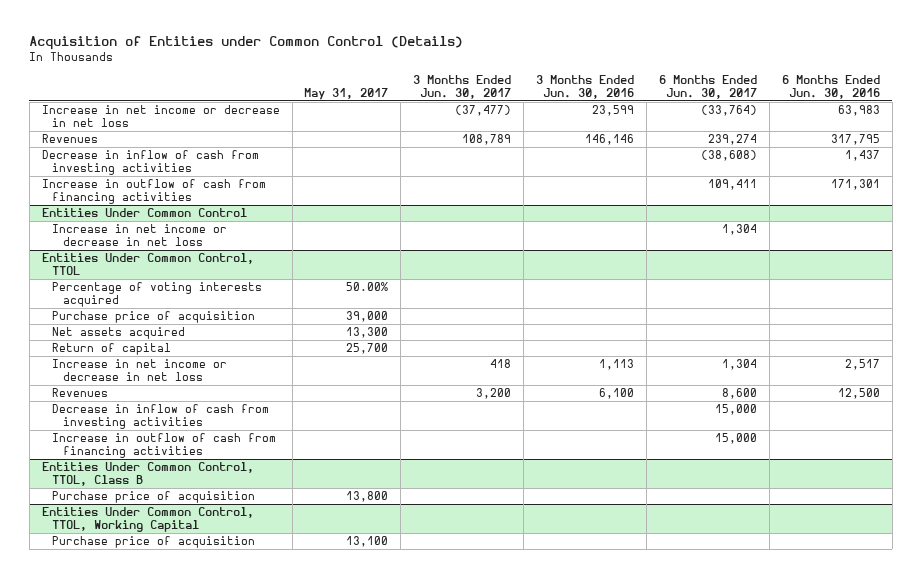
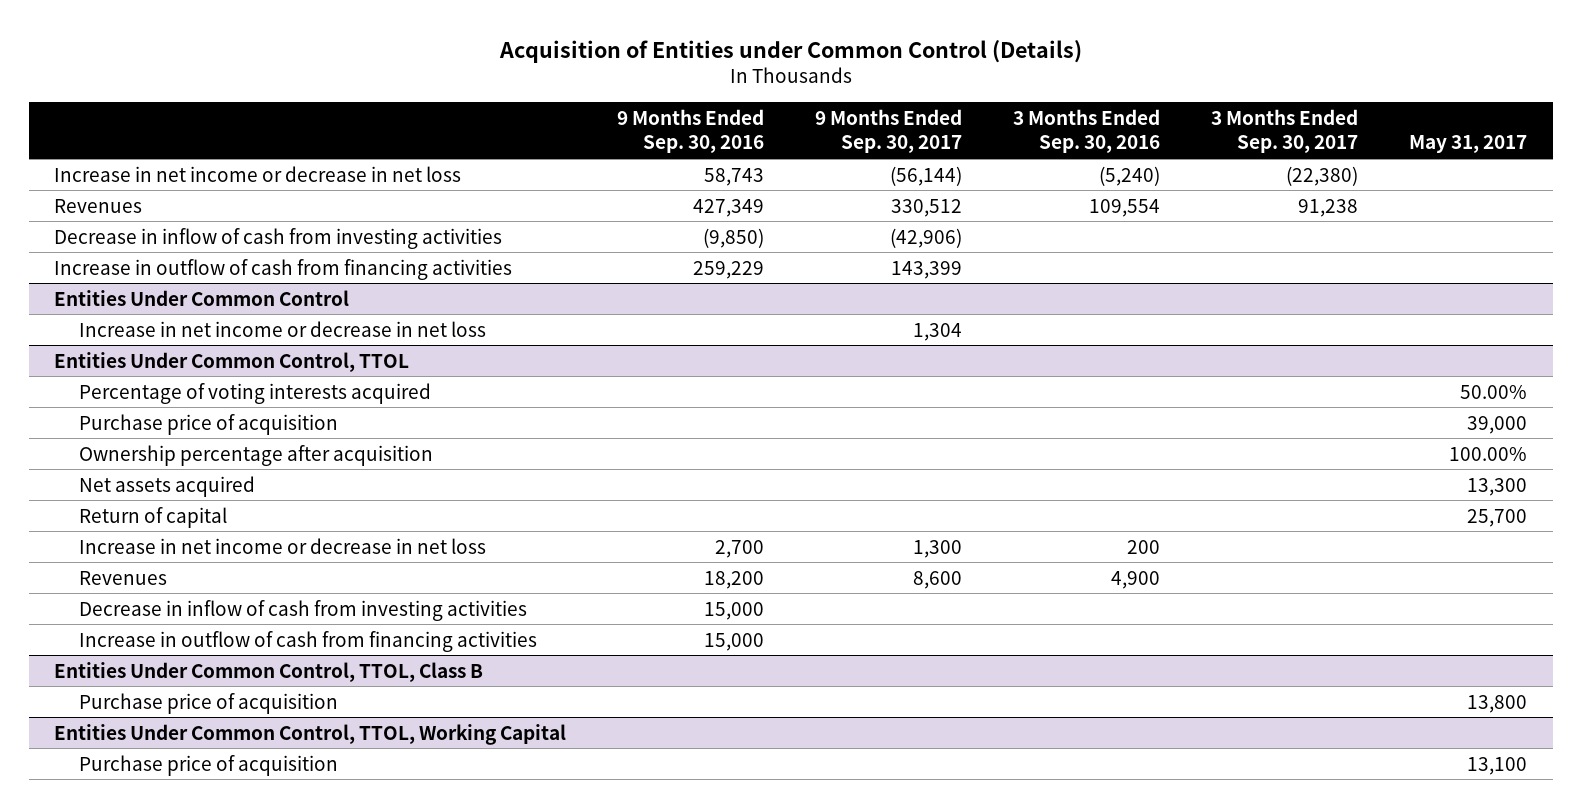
- | May 31, 2017 | 3 Months Ended Jun. 30, 2017 | 3 Months Ended Jun. 30, 2016 | 6 Months Ended Jun. 30, 2017 | 6 Months Ended Jun. 30, 2016
+ | 9 Months Ended Sep. 30, 2016 | 9 Months Ended Sep. 30, 2017 | 3 Months Ended Sep. 30, 2016 | 3 Months Ended Sep. 30, 2017 | May 31, 2017
@ Entities Under Common Control, TTOL
+ Ownership percentage after acquisition | | | | | 100.00%

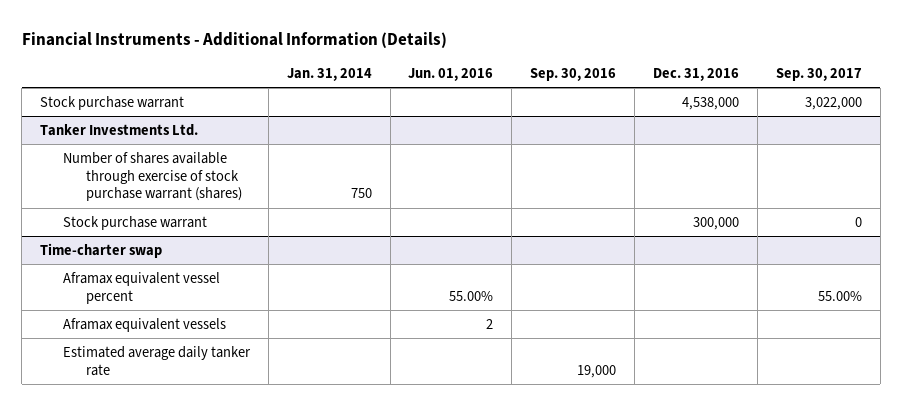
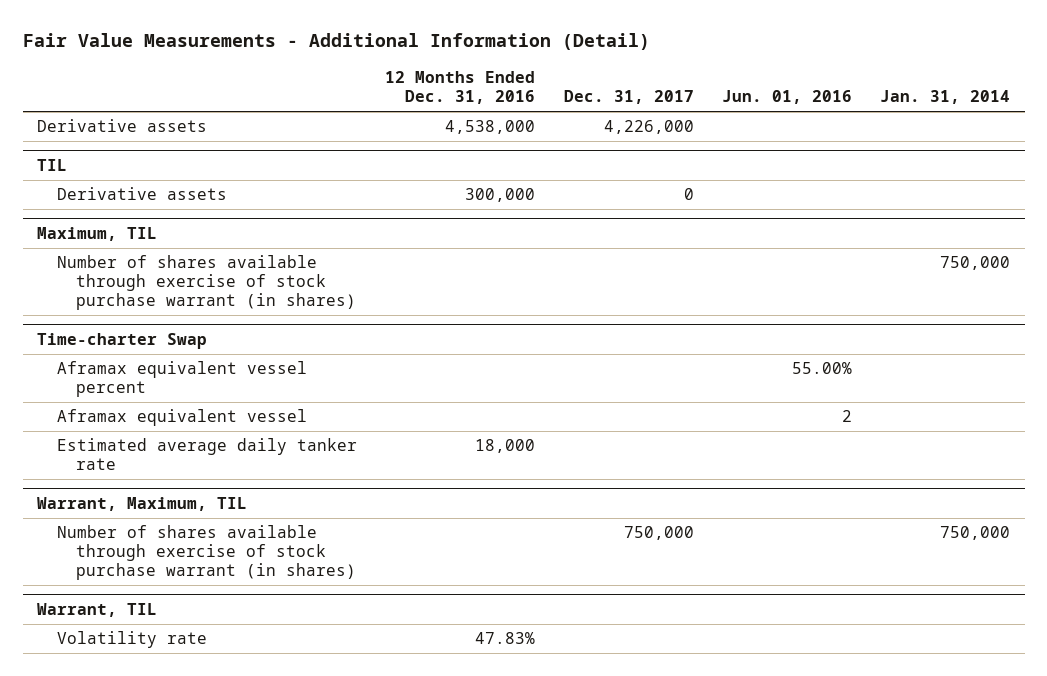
- Financial Instruments - Additional Information (Details)
+ Fair Value Measurements - Additional Information (Detail)
- | Jan. 31, 2014 | Jun. 01, 2016 | Sep. 30, 2016 | Dec. 31, 2016 | Sep. 30, 2017
+ | 12 Months Ended Dec. 31, 2016 | Dec. 31, 2017 | Jun. 01, 2016 | Jan. 31, 2014
- Stock purchase warrant | | | | 4,538,000 | 3,022,000
- Tanker Investments Ltd.
- Number of shares available through exercise of stock purchase warrant (shares) | 750 | | | |
- Stock purchase warrant | | | | 300,000 | 0
- Time-charter swap
+ Derivative assets | 4,538,000 | 4,226,000 | |
+ TIL
+ Derivative assets | 300,000 | 0 | |
+ Maximum, TIL
+ Number of shares available through exercise of stock purchase warrant (in shares) | | | | 750,000
+ Time-charter Swap
- Aframax equivalent vessels | | 2 | | |
+ Aframax equivalent vessel | | | 2 |
+ Warrant, Maximum, TIL
+ Number of shares available through exercise of stock purchase warrant (in shares) | | 750,000 | | 750,000
+ Warrant, TIL
+ Volatility rate | 47.83% | | |

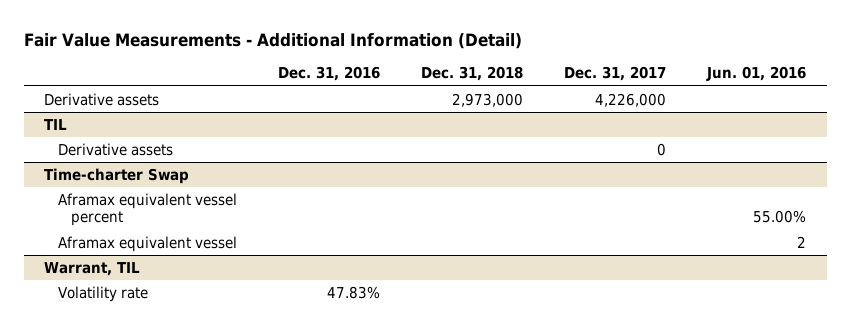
- | 12 Months Ended Dec. 31, 2016 | Dec. 31, 2017 | Jun. 01, 2016 | Jan. 31, 2014
+ | Dec. 31, 2016 | Dec. 31, 2018 | Dec. 31, 2017 | Jun. 01, 2016
- Maximum, TIL
- Number of shares available through exercise of stock purchase warrant (in shares) | | | | 750,000
@ Time-charter Swap
- Estimated average daily tanker rate | 18,000 | | |
- Warrant, Maximum, TIL
- Number of shares available through exercise of stock purchase warrant (in shares) | | 750,000 | | 750,000

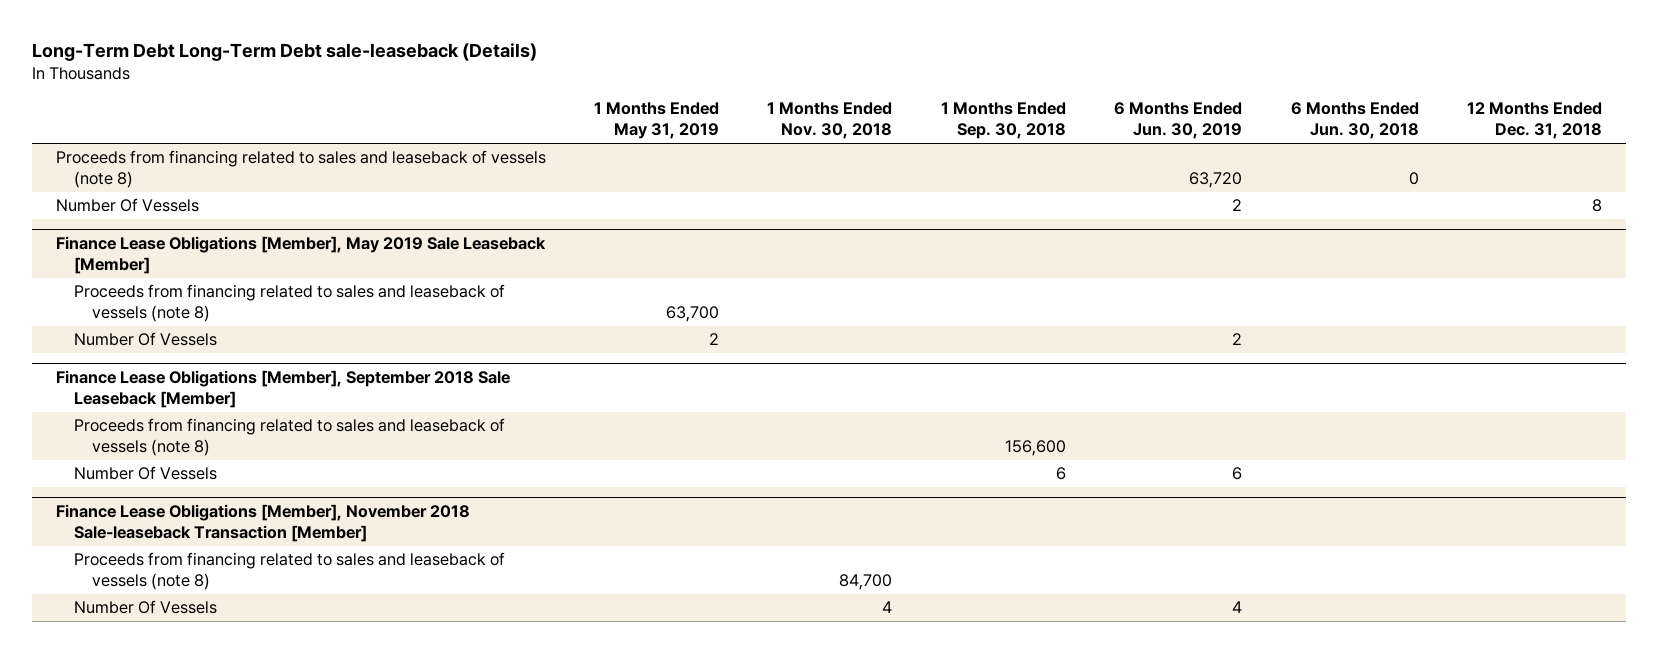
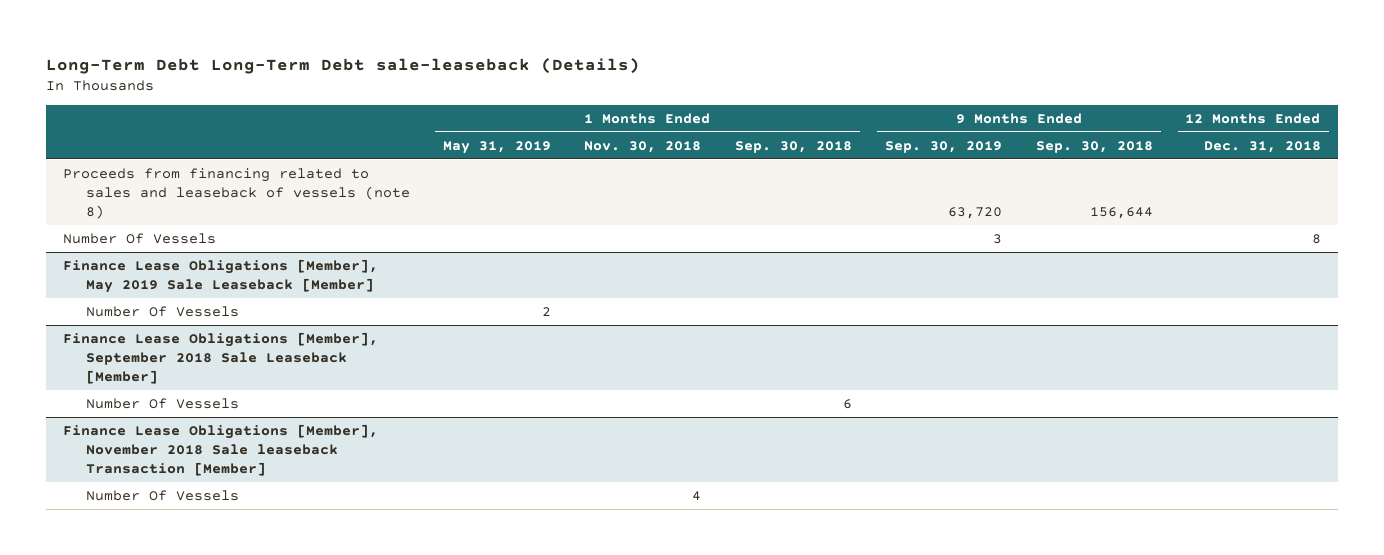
- | 1 Months Ended May 31, 2019 | 1 Months Ended Nov. 30, 2018 | 1 Months Ended Sep. 30, 2018 | 6 Months Ended Jun. 30, 2019 | 6 Months Ended Jun. 30, 2018 | 12 Months Ended Dec. 31, 2018
+ | 1 Months Ended May 31, 2019 | 1 Months Ended Nov. 30, 2018 | 1 Months Ended Sep. 30, 2018 | 9 Months Ended Sep. 30, 2019 | 9 Months Ended Sep. 30, 2018 | 12 Months Ended Dec. 31, 2018
@ Finance Lease Obligations [Member], May 2019 Sale Leaseback [Member]
- Proceeds from financing related to sales and leaseback of vessels (note 8) | 63,700 | | | | |
@ Finance Lease Obligations [Member], September 2018 Sale Leaseback [Member]
- Proceeds from financing related to sales and leaseback of vessels (note 8) | | | 156,600 | | |
- Finance Lease Obligations [Member], November 2018 Sale-leaseback Transaction [Member]
- Proceeds from financing related to sales and leaseback of vessels (note 8) | | 84,700 | | | |
+ Finance Lease Obligations [Member], November 2018 Sale leaseback Transaction [Member]

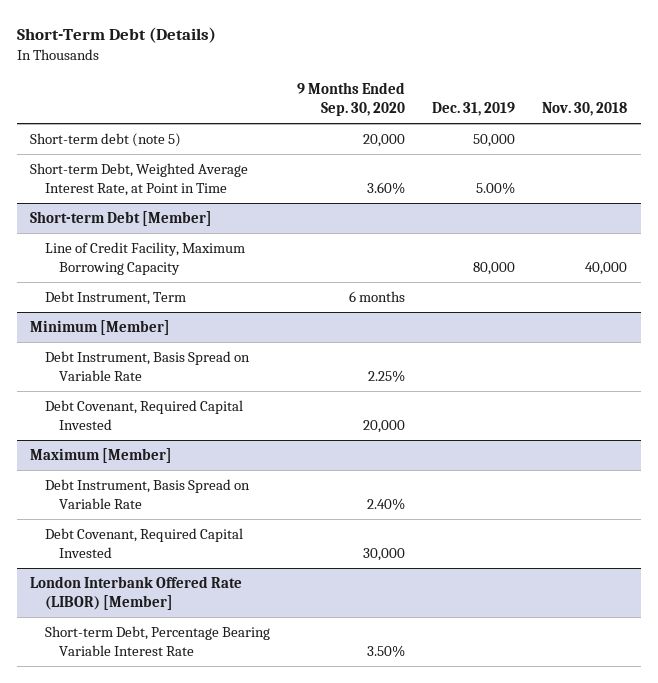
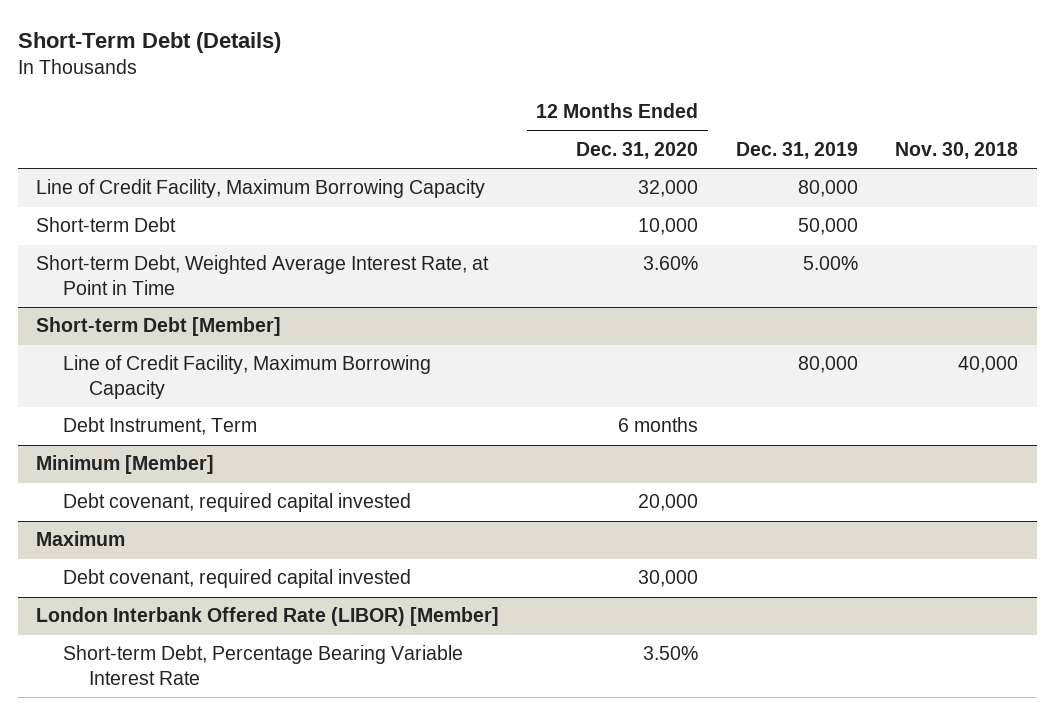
- | 9 Months Ended Sep. 30, 2020 | Dec. 31, 2019 | Nov. 30, 2018
+ | 12 Months Ended Dec. 31, 2020 | Dec. 31, 2019 | Nov. 30, 2018
- Short-term debt (note 5) | 20,000 | 50,000 |
+ Line of Credit Facility, Maximum Borrowing Capacity | 32,000 | 80,000 |
+ Short-term Debt | 10,000 | 50,000 |
@ Minimum [Member]
- Debt Instrument, Basis Spread on Variable Rate | 2.25% | |
- Debt Covenant, Required Capital Invested | 20,000 | |
- Maximum [Member]
- Debt Instrument, Basis Spread on Variable Rate | 2.40% | |
- Debt Covenant, Required Capital Invested | 30,000 | |
@ Minimum [Member]
+ Debt covenant, required capital invested | 20,000 | |
+ Maximum
+ Debt covenant, required capital invested | 30,000 | |

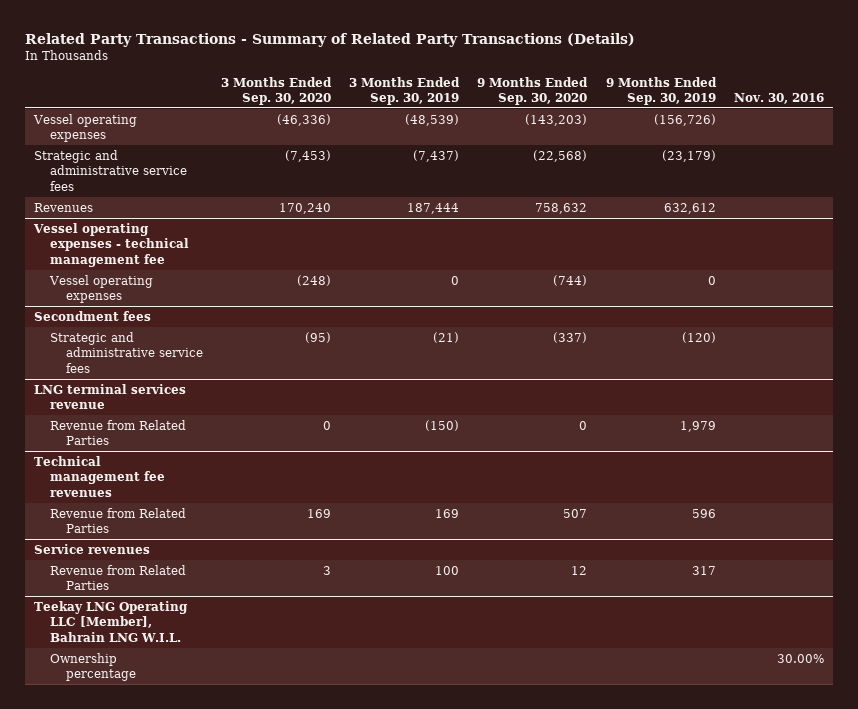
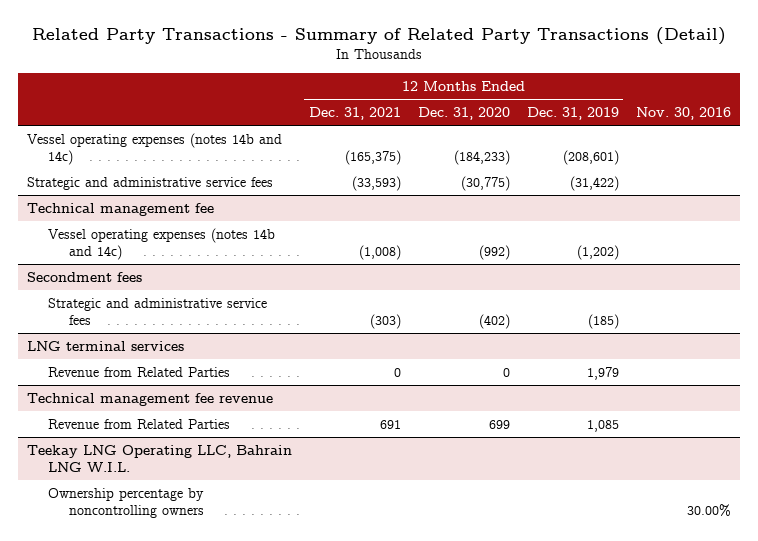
- Related Party Transactions - Summary of Related Party Transactions (Details)
+ Related Party Transactions - Summary of Related Party Transactions (Detail)
- | 3 Months Ended Sep. 30, 2020 | 3 Months Ended Sep. 30, 2019 | 9 Months Ended Sep. 30, 2020 | 9 Months Ended Sep. 30, 2019 | Nov. 30, 2016
+ | 12 Months Ended Dec. 31, 2021 | 12 Months Ended Dec. 31, 2020 | 12 Months Ended Dec. 31, 2019 | Nov. 30, 2016
- Vessel operating expenses | (46,336) | (48,539) | (143,203) | (156,726) |
+ Vessel operating expenses (notes 14b and 14c) | (165,375) | (184,233) | (208,601) |
- Revenues | 170,240 | 187,444 | 758,632 | 632,612 |
- Vessel operating expenses - technical management fee
- Vessel operating expenses | (248) | 0 | (744) | 0 |
+ Technical management fee
+ Vessel operating expenses (notes 14b and 14c) | (1,008) | (992) | (1,202) |
- LNG terminal services revenue
- Revenue from Related Parties | 0 | (150) | 0 | 1,979 |
- Technical management fee revenues
- Revenue from Related Parties | 169 | 169 | 507 | 596 |
- Service revenues
- Revenue from Related Parties | 3 | 100 | 12 | 317 |
- Teekay LNG Operating LLC [Member], Bahrain LNG W.I.L.
- Ownership percentage | | | | | 30.00%
+ LNG terminal services
+ Revenue from Related Parties | 0 | 0 | 1,979 |
+ Technical management fee revenue
+ Revenue from Related Parties | 691 | 699 | 1,085 |
+ Teekay LNG Operating LLC, Bahrain LNG W.I.L.
+ Ownership percentage by noncontrolling owners | | | | 30.00%

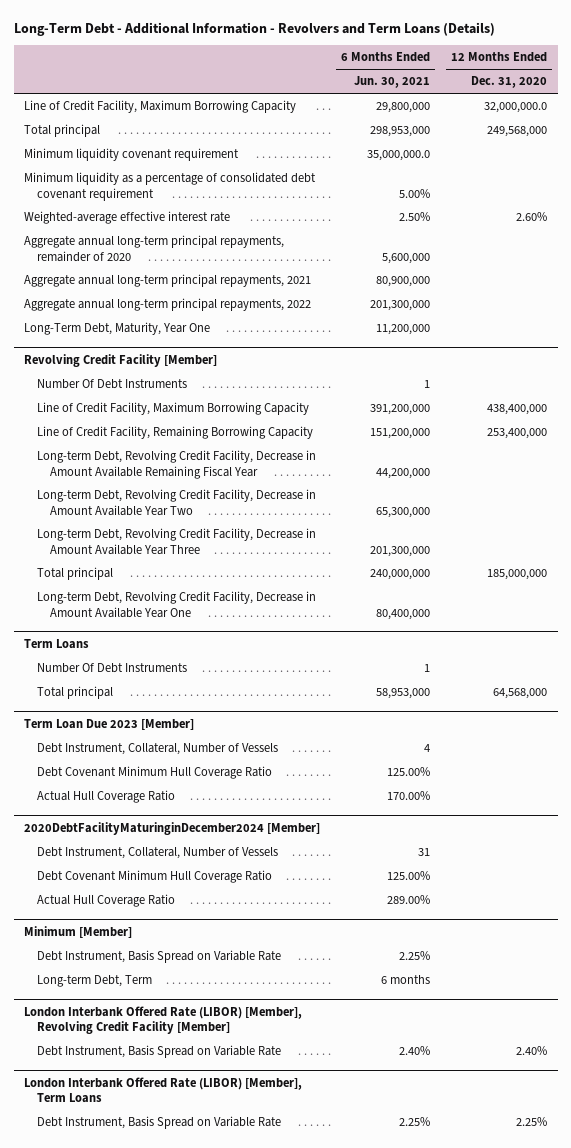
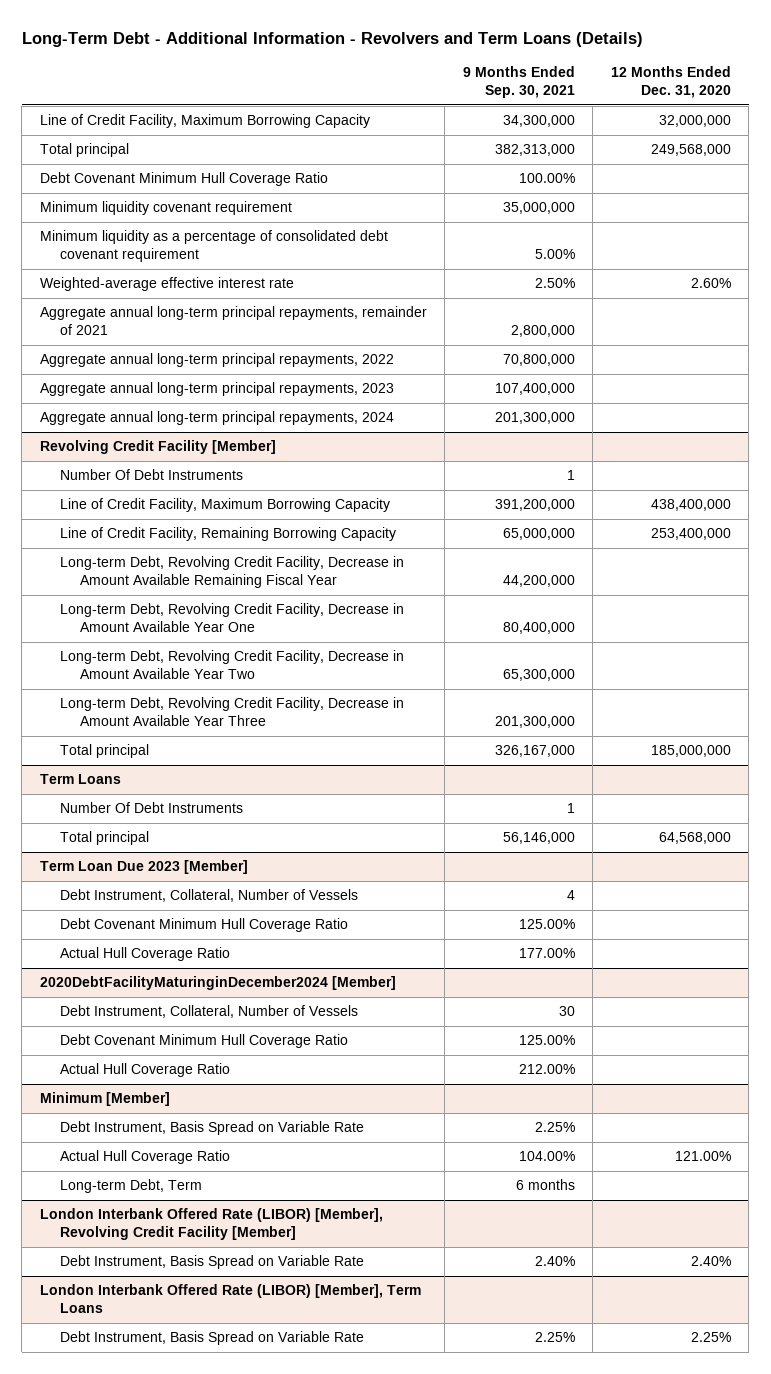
- | 6 Months Ended Jun. 30, 2021 | 12 Months Ended Dec. 31, 2020
+ | 9 Months Ended Sep. 30, 2021 | 12 Months Ended Dec. 31, 2020
- Line of Credit Facility, Maximum Borrowing Capacity | 29,800,000 | 32,000,000.0
+ Line of Credit Facility, Maximum Borrowing Capacity | 34,300,000 | 32,000,000
+ Debt Covenant Minimum Hull Coverage Ratio | 100.00% |
- Aggregate annual long-term principal repayments, remainder of 2020 | 5,600,000 |
- Aggregate annual long-term principal repayments, 2021 | 80,900,000 |
+ Aggregate annual long-term principal repayments, remainder of 2021 | 2,800,000 |
- Long-Term Debt, Maturity, Year One | 11,200,000 |
+ Aggregate annual long-term principal repayments, 2023 | 107,400,000 |
+ Aggregate annual long-term principal repayments, 2024 | 201,300,000 |
@ Revolving Credit Facility [Member]
moved up: Long-term Debt, Revolving Credit Facility, Decrease in Amount Available Year One | 80,400,000 |
@ Minimum [Member]
+ Actual Hull Coverage Ratio | 104.00% | 121.00%

